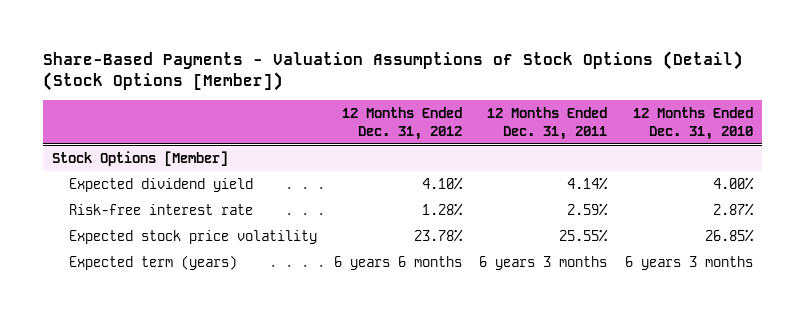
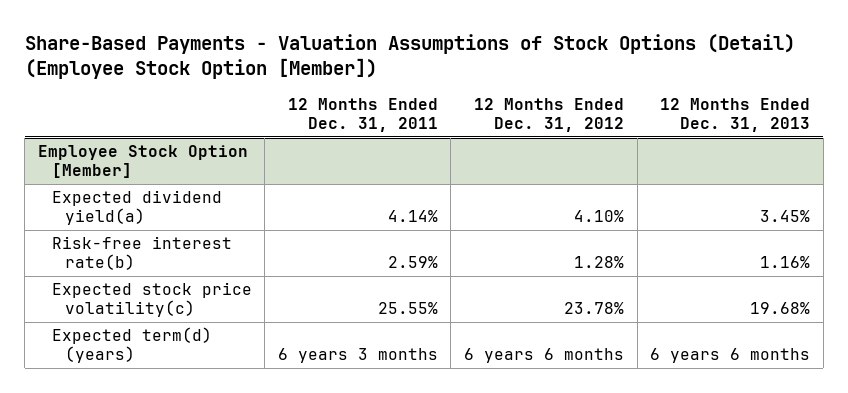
- Share-Based Payments - Valuation Assumptions of Stock Options (Detail) (Stock Options [Member])
+ Share-Based Payments - Valuation Assumptions of Stock Options (Detail) (Employee Stock Option [Member])
- | 12 Months Ended Dec. 31, 2012 | 12 Months Ended Dec. 31, 2011 | 12 Months Ended Dec. 31, 2010
+ | 12 Months Ended Dec. 31, 2011 | 12 Months Ended Dec. 31, 2012 | 12 Months Ended Dec. 31, 2013
- Stock Options [Member]
- Expected dividend yield | 4.10% | 4.14% | 4.00%
- Risk-free interest rate | 1.28% | 2.59% | 2.87%
- Expected stock price volatility | 23.78% | 25.55% | 26.85%
- Expected term (years) | 6 years 6 months | 6 years 3 months | 6 years 3 months
+ Employee Stock Option [Member]
+ Expected dividend yield(a) | 4.14% | 4.10% | 3.45%
+ Risk-free interest rate(b) | 2.59% | 1.28% | 1.16%
+ Expected stock price volatility(c) | 25.55% | 23.78% | 19.68%
+ Expected term(d) (years) | 6 years 3 months | 6 years 6 months | 6 years 6 months

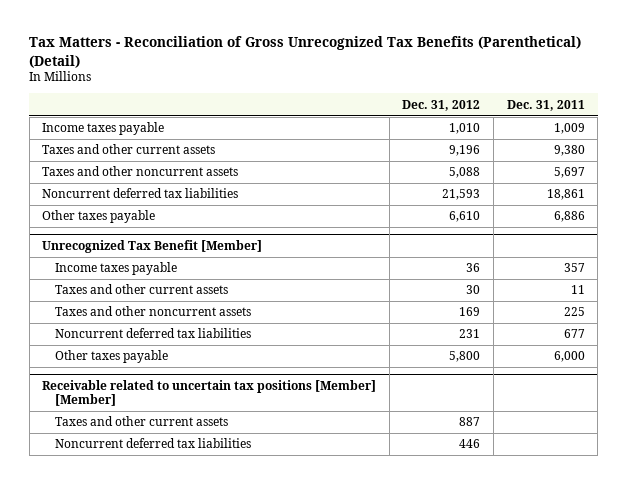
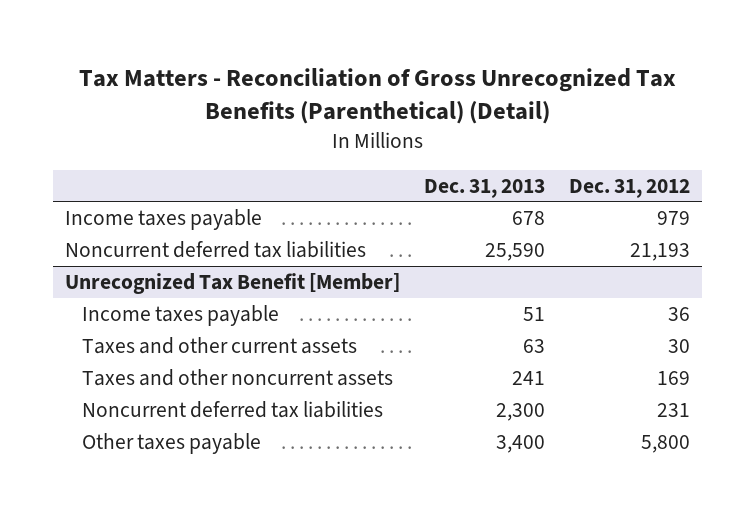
- | Dec. 31, 2012 | Dec. 31, 2011
+ | Dec. 31, 2013 | Dec. 31, 2012
- Income taxes payable | 1,010 | 1,009
- Taxes and other current assets | 9,196 | 9,380
- Taxes and other noncurrent assets | 5,088 | 5,697
- Noncurrent deferred tax liabilities | 21,593 | 18,861
- Other taxes payable | 6,610 | 6,886
+ Income taxes payable | 678 | 979
+ Noncurrent deferred tax liabilities | 25,590 | 21,193
- Receivable related to uncertain tax positions [Member] [Member]
- Taxes and other current assets | 887 |
- Noncurrent deferred tax liabilities | 446 |

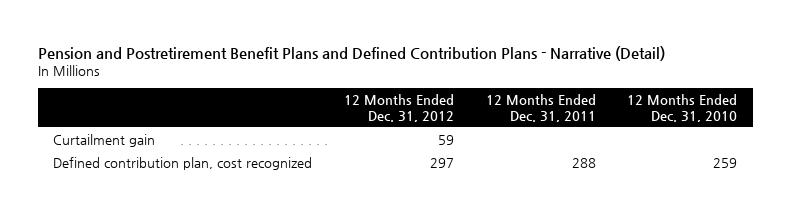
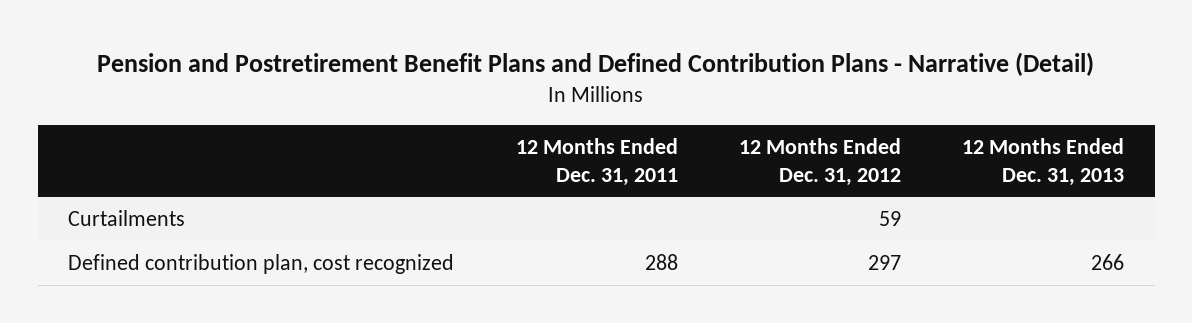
- | 12 Months Ended Dec. 31, 2012 | 12 Months Ended Dec. 31, 2011 | 12 Months Ended Dec. 31, 2010
+ | 12 Months Ended Dec. 31, 2011 | 12 Months Ended Dec. 31, 2012 | 12 Months Ended Dec. 31, 2013
- Curtailment gain | 59 | |
+ Curtailments | | 59 |

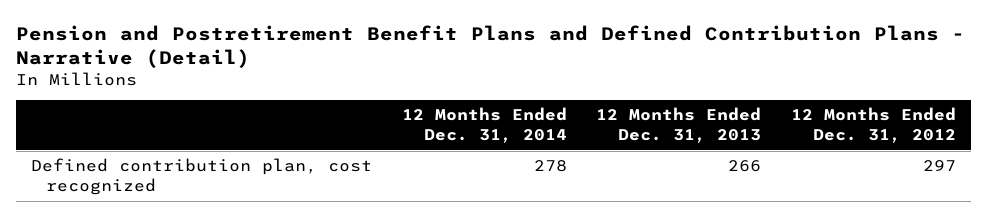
- | 12 Months Ended Dec. 31, 2011 | 12 Months Ended Dec. 31, 2012 | 12 Months Ended Dec. 31, 2013
+ | 12 Months Ended Dec. 31, 2014 | 12 Months Ended Dec. 31, 2013 | 12 Months Ended Dec. 31, 2012
- Curtailments | | 59 |

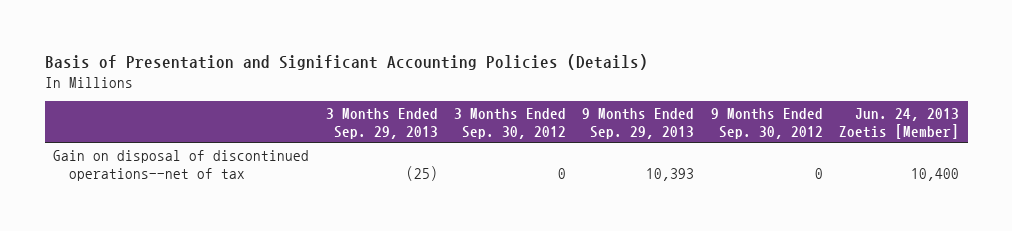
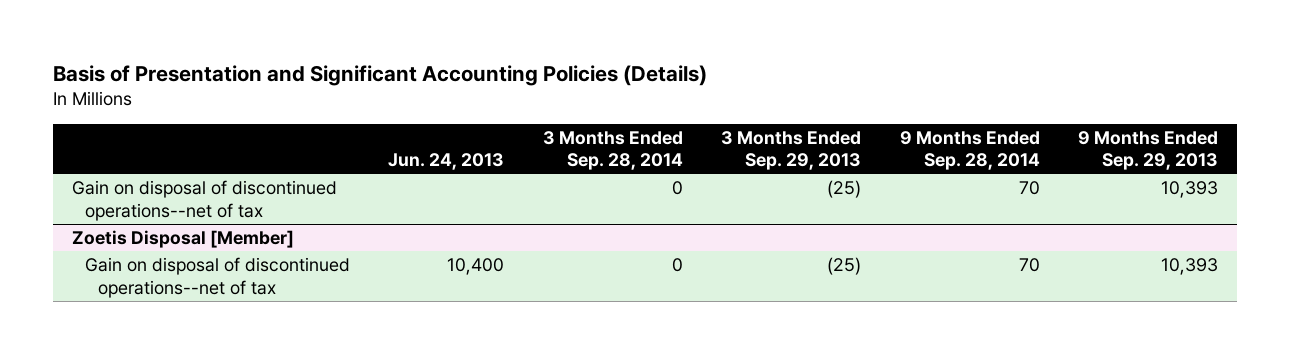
- | 3 Months Ended Sep. 29, 2013 | 3 Months Ended Sep. 30, 2012 | 9 Months Ended Sep. 29, 2013 | 9 Months Ended Sep. 30, 2012 | Jun. 24, 2013 Zoetis [Member]
+ | Jun. 24, 2013 | 3 Months Ended Sep. 28, 2014 | 3 Months Ended Sep. 29, 2013 | 9 Months Ended Sep. 28, 2014 | 9 Months Ended Sep. 29, 2013
+ Zoetis Disposal [Member]
+ Gain on disposal of discontinued operations--net of tax | 10,400 | 0 | (25) | 70 | 10,393

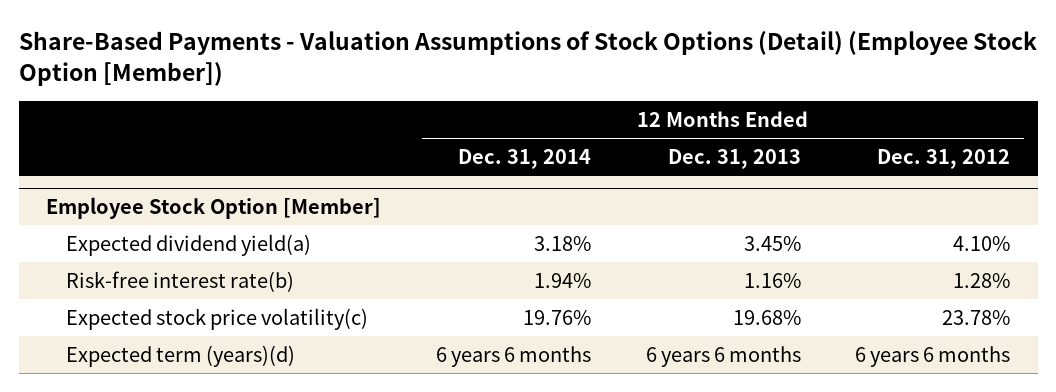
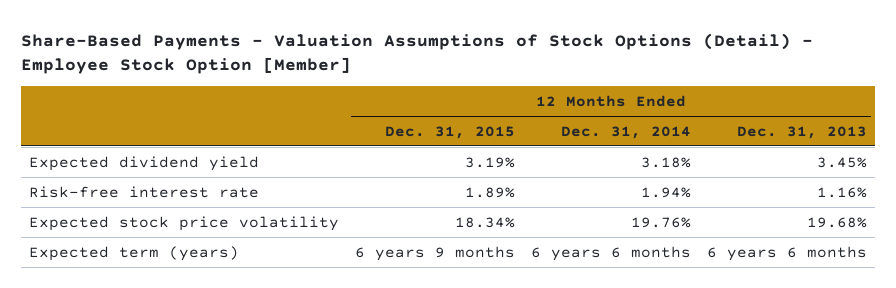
- Share-Based Payments - Valuation Assumptions of Stock Options (Detail) (Employee Stock Option [Member])
+ Share-Based Payments - Valuation Assumptions of Stock Options (Detail) - Employee Stock Option [Member]
- | 12 Months Ended Dec. 31, 2014 | 12 Months Ended Dec. 31, 2013 | 12 Months Ended Dec. 31, 2012
+ | 12 Months Ended Dec. 31, 2015 | 12 Months Ended Dec. 31, 2014 | 12 Months Ended Dec. 31, 2013
- Employee Stock Option [Member]
- Expected dividend yield(a) | 3.18% | 3.45% | 4.10%
- Risk-free interest rate(b) | 1.94% | 1.16% | 1.28%
- Expected stock price volatility(c) | 19.76% | 19.68% | 23.78%
- Expected term (years)(d) | 6 years 6 months | 6 years 6 months | 6 years 6 months
+ Expected dividend yield | 3.19% | 3.18% | 3.45%
+ Risk-free interest rate | 1.89% | 1.94% | 1.16%
+ Expected stock price volatility | 18.34% | 19.76% | 19.68%
+ Expected term (years) | 6 years 9 months | 6 years 6 months | 6 years 6 months

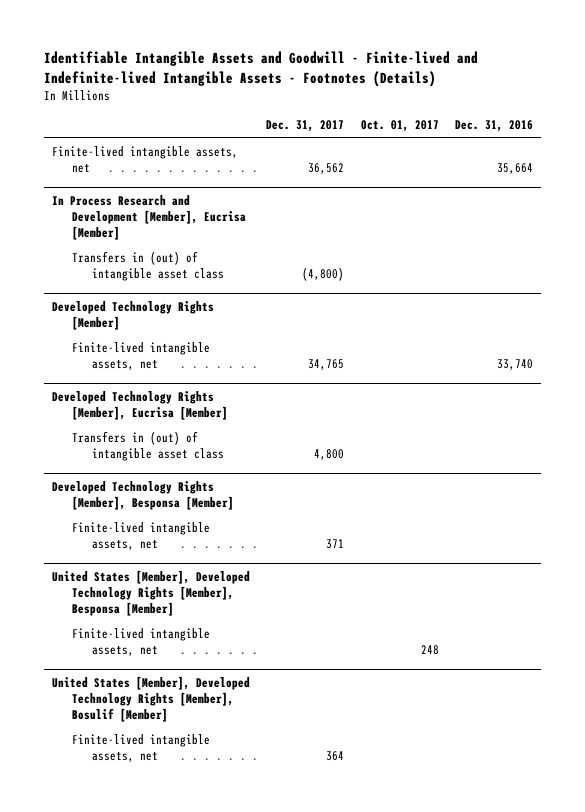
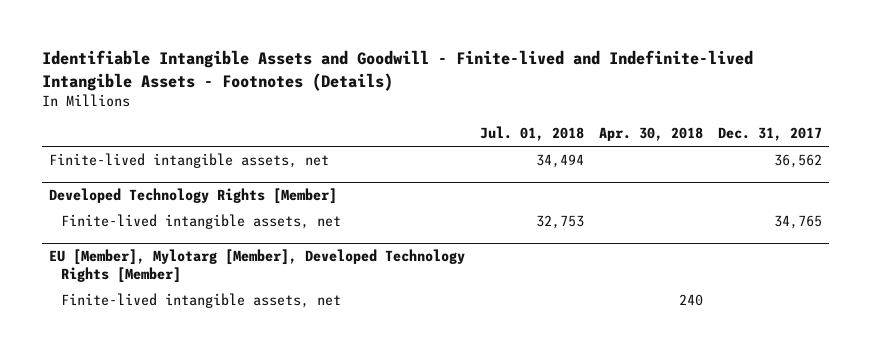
- | Dec. 31, 2017 | Oct. 01, 2017 | Dec. 31, 2016
+ | Jul. 01, 2018 | Apr. 30, 2018 | Dec. 31, 2017
- In Process Research and Development [Member], Eucrisa [Member]
- Transfers in (out) of intangible asset class | (4,800) | |
- Developed Technology Rights [Member], Eucrisa [Member]
- Transfers in (out) of intangible asset class | 4,800 | |
- Developed Technology Rights [Member], Besponsa [Member]
- Finite-lived intangible assets, net | 371 | |
- United States [Member], Developed Technology Rights [Member], Besponsa [Member]
+ EU [Member], Mylotarg [Member], Developed Technology Rights [Member]
- United States [Member], Developed Technology Rights [Member], Bosulif [Member]
- Finite-lived intangible assets, net | 364 | |

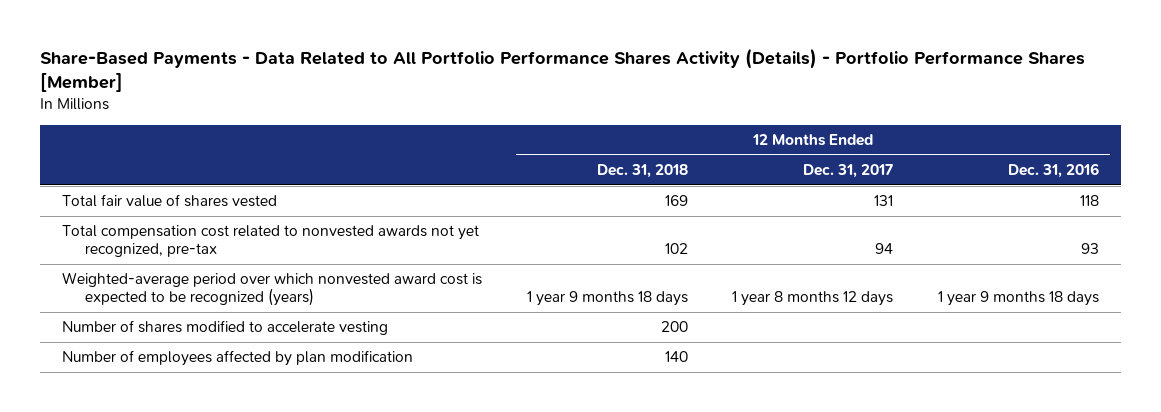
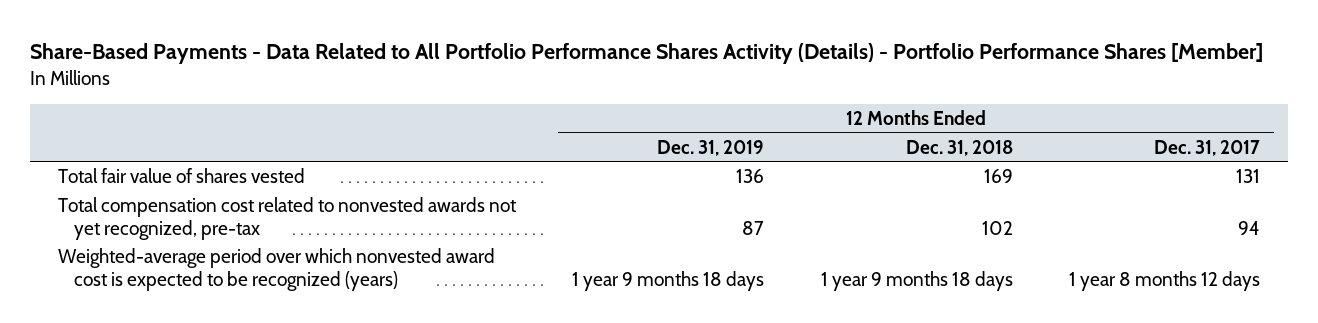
- | 12 Months Ended Dec. 31, 2018 | 12 Months Ended Dec. 31, 2017 | 12 Months Ended Dec. 31, 2016
+ | 12 Months Ended Dec. 31, 2019 | 12 Months Ended Dec. 31, 2018 | 12 Months Ended Dec. 31, 2017
- Number of shares modified to accelerate vesting | 200 | |
- Number of employees affected by plan modification | 140 | |

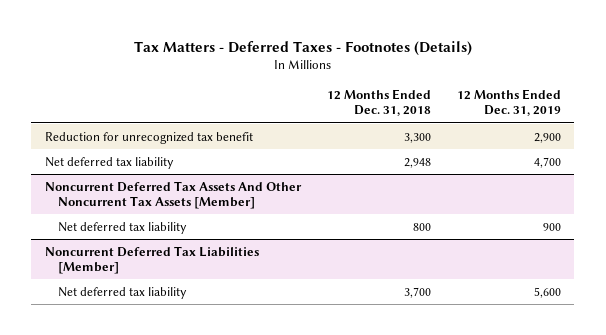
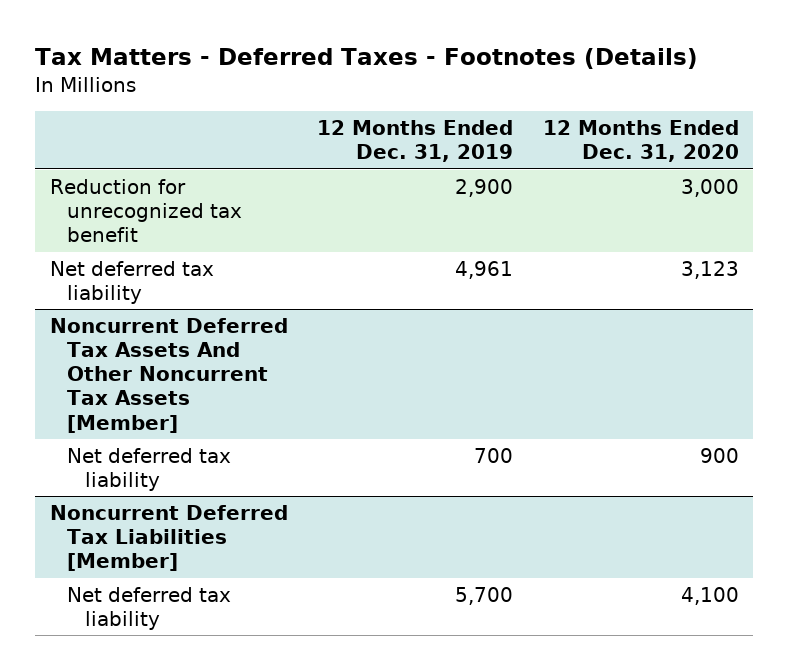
- | 12 Months Ended Dec. 31, 2018 | 12 Months Ended Dec. 31, 2019
+ | 12 Months Ended Dec. 31, 2019 | 12 Months Ended Dec. 31, 2020
- Net deferred tax liability | 2,948 | 4,700
+ Net deferred tax liability | 4,961 | 3,123
@ Noncurrent Deferred Tax Assets And Other Noncurrent Tax Assets [Member]
- Net deferred tax liability | 800 | 900
+ Net deferred tax liability | 700 | 900
@ Noncurrent Deferred Tax Liabilities [Member]
- Net deferred tax liability | 3,700 | 5,600
+ Net deferred tax liability | 5,700 | 4,100

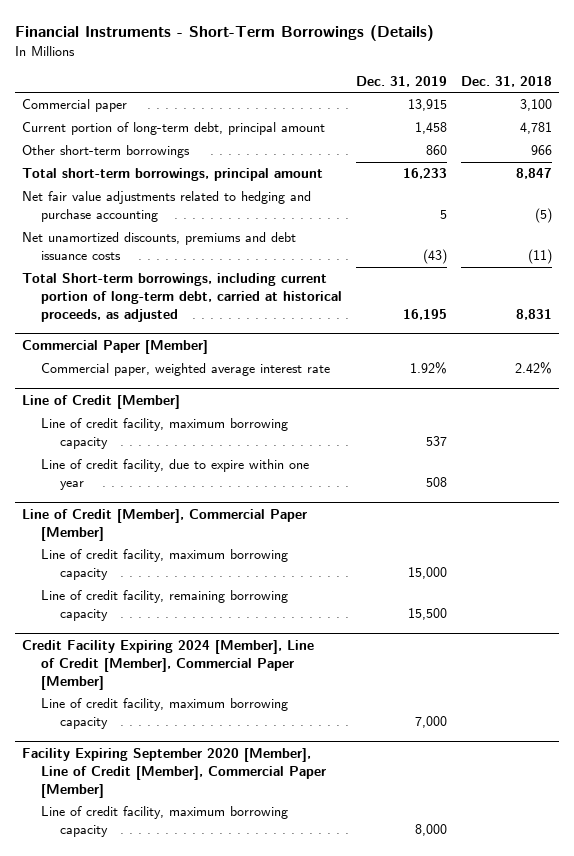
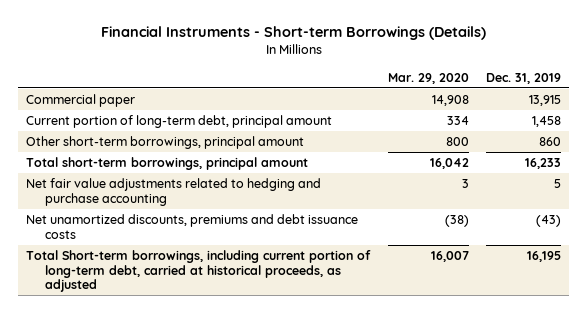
- Financial Instruments - Short-Term Borrowings (Details)
+ Financial Instruments - Short-term Borrowings (Details)
- | Dec. 31, 2019 | Dec. 31, 2018
+ | Mar. 29, 2020 | Dec. 31, 2019
- Other short-term borrowings | 860 | 966
+ Other short-term borrowings, principal amount | 800 | 860
- Commercial Paper [Member]
- Commercial paper, weighted average interest rate | 1.92% | 2.42%
- Line of Credit [Member]
- Line of credit facility, maximum borrowing capacity | 537 |
- Line of credit facility, due to expire within one year | 508 |
- Line of Credit [Member], Commercial Paper [Member]
- Line of credit facility, maximum borrowing capacity | 15,000 |
- Line of credit facility, remaining borrowing capacity | 15,500 |
- Credit Facility Expiring 2024 [Member], Line of Credit [Member], Commercial Paper [Member]
- Line of credit facility, maximum borrowing capacity | 7,000 |
- Facility Expiring September 2020 [Member], Line of Credit [Member], Commercial Paper [Member]
- Line of credit facility, maximum borrowing capacity | 8,000 |

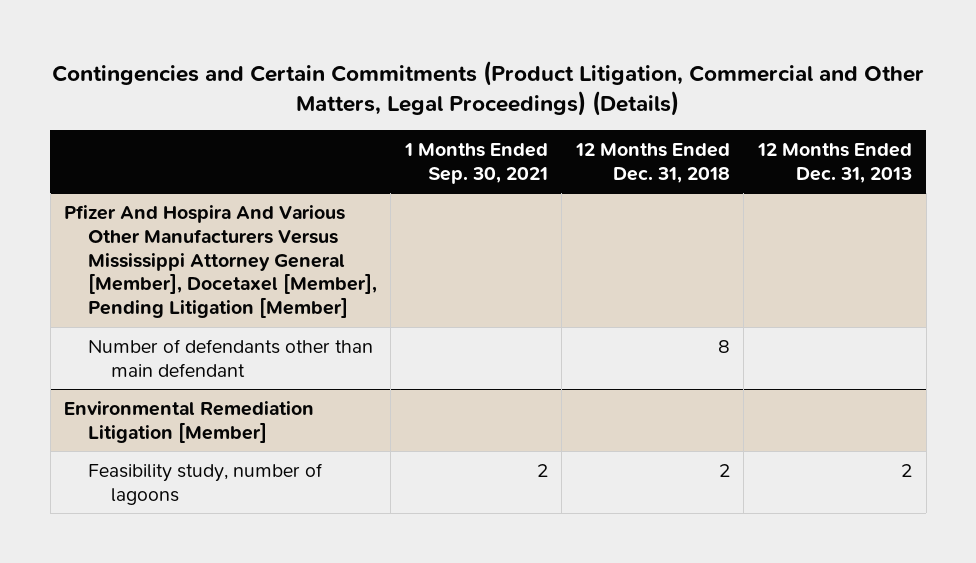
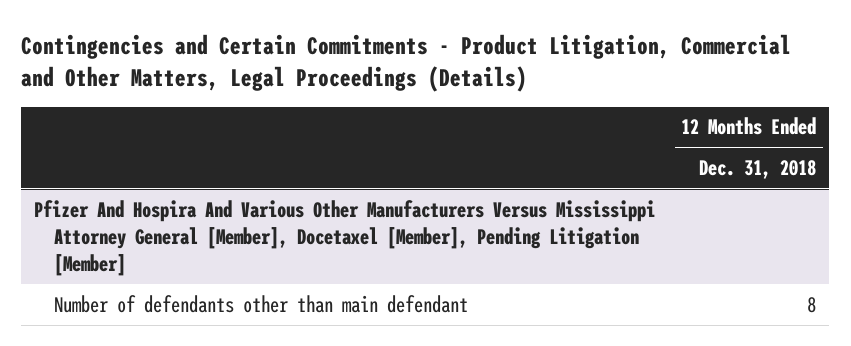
- Contingencies and Certain Commitments (Product Litigation, Commercial and Other Matters, Legal Proceedings) (Details)
+ Contingencies and Certain Commitments - Product Litigation, Commercial and Other Matters, Legal Proceedings (Details)
- | 1 Months Ended Sep. 30, 2021 | 12 Months Ended Dec. 31, 2018 | 12 Months Ended Dec. 31, 2013
+ | 12 Months Ended Dec. 31, 2018
- Environmental Remediation Litigation [Member]
- Feasibility study, number of lagoons | 2 | 2 | 2

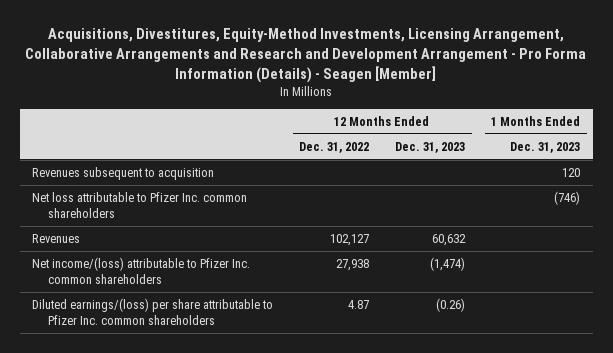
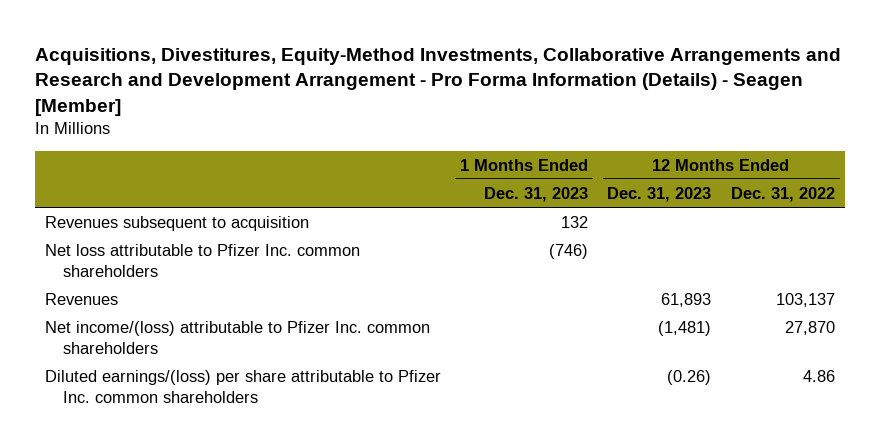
- Acquisitions, Divestitures, Equity-Method Investments, Licensing Arrangement, Collaborative Arrangements and Research and Development Arrangement - Pro Forma Information (Details) - Seagen [Member]
+ Acquisitions, Divestitures, Equity-Method Investments, Collaborative Arrangements and Research and Development Arrangement - Pro Forma Information (Details) - Seagen [Member]
- | 12 Months Ended Dec. 31, 2022 | 12 Months Ended Dec. 31, 2023 | 1 Months Ended Dec. 31, 2023
+ | 1 Months Ended Dec. 31, 2023 | 12 Months Ended Dec. 31, 2023 | 12 Months Ended Dec. 31, 2022
- Revenues subsequent to acquisition | | | 120
+ Revenues subsequent to acquisition | 132 | |
- Revenues | 102,127 | 60,632 |
- Net income/(loss) attributable to Pfizer Inc. common shareholders | 27,938 | (1,474) |
- Diluted earnings/(loss) per share attributable to Pfizer Inc. common shareholders | 4.87 | (0.26) |
+ Revenues | | 61,893 | 103,137
+ Net income/(loss) attributable to Pfizer Inc. common shareholders | | (1,481) | 27,870
+ Diluted earnings/(loss) per share attributable to Pfizer Inc. common shareholders | | (0.26) | 4.86

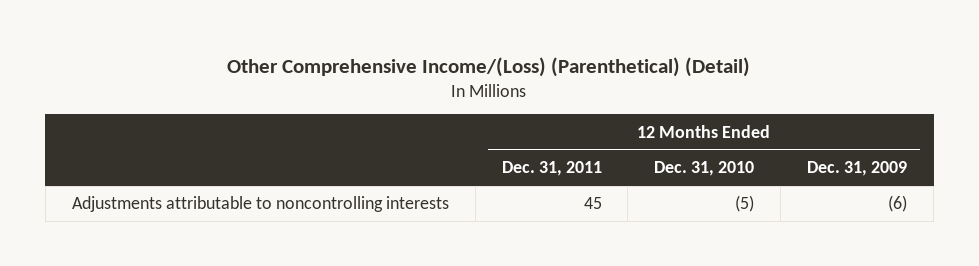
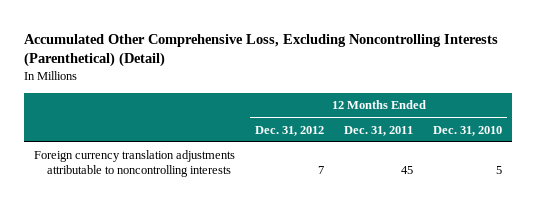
- Other Comprehensive Income/(Loss) (Parenthetical) (Detail)
+ Accumulated Other Comprehensive Loss, Excluding Noncontrolling Interests (Parenthetical) (Detail)
- | 12 Months Ended Dec. 31, 2011 | 12 Months Ended Dec. 31, 2010 | 12 Months Ended Dec. 31, 2009
+ | 12 Months Ended Dec. 31, 2012 | 12 Months Ended Dec. 31, 2011 | 12 Months Ended Dec. 31, 2010
- Adjustments attributable to noncontrolling interests | 45 | (5) | (6)
+ Foreign currency translation adjustments attributable to noncontrolling interests | 7 | 45 | 5

